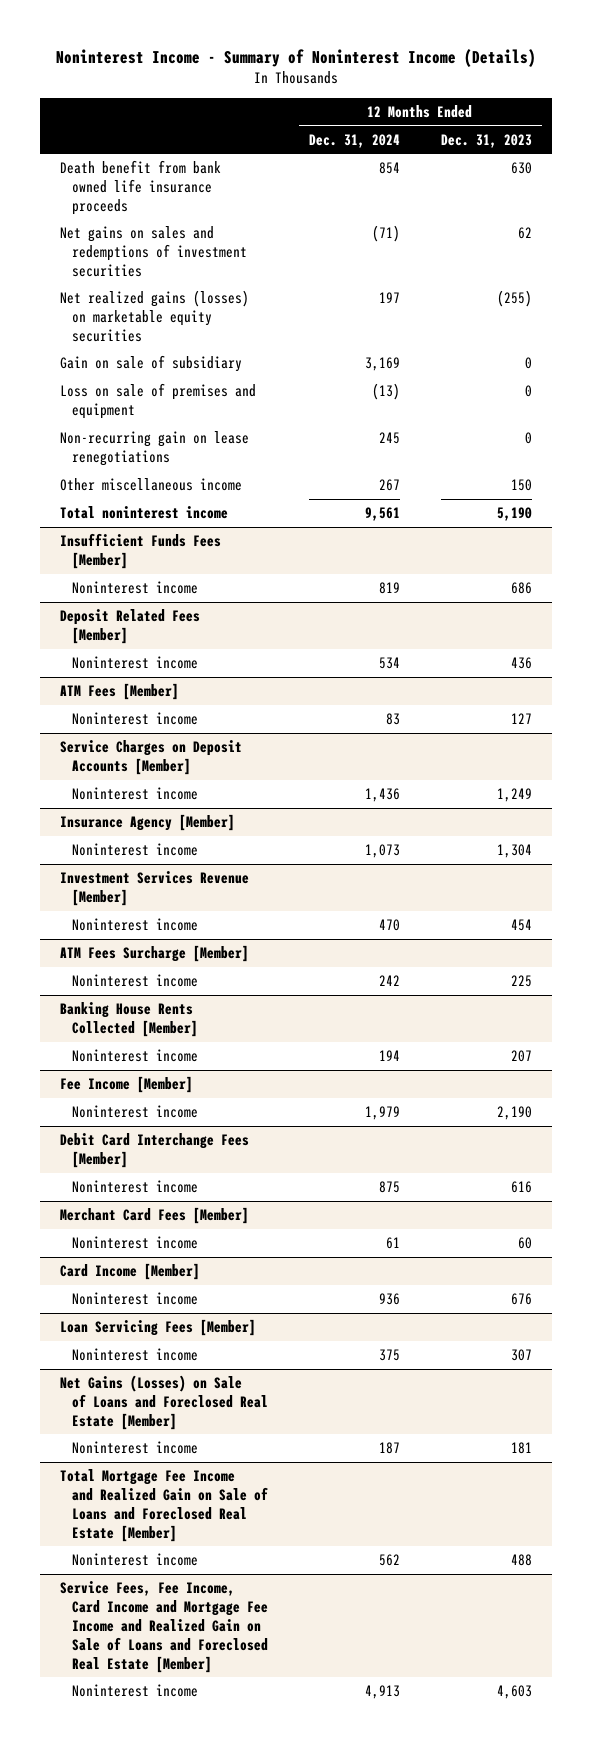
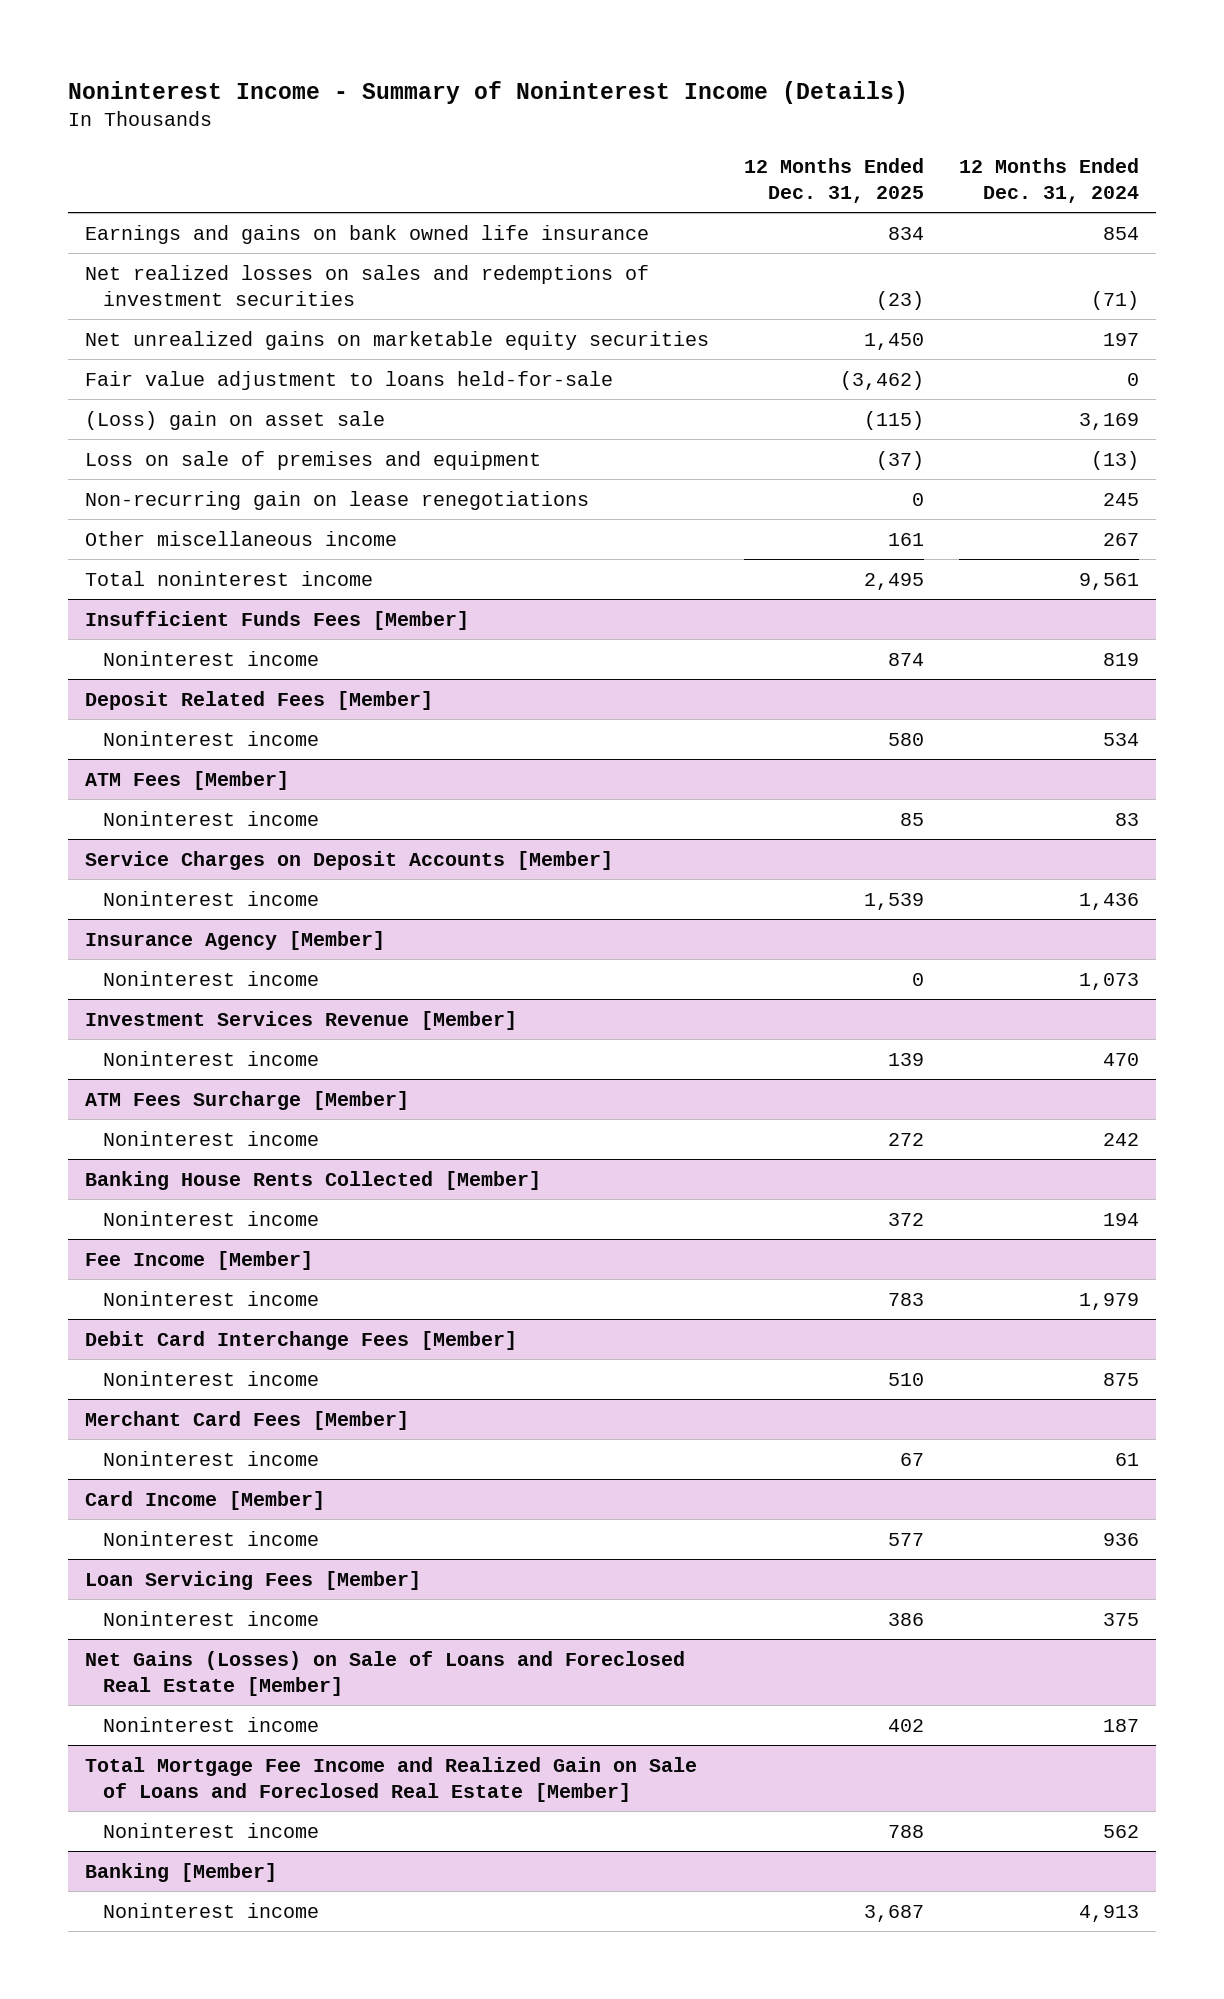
- | 12 Months Ended Dec. 31, 2024 | 12 Months Ended Dec. 31, 2023
+ | 12 Months Ended Dec. 31, 2025 | 12 Months Ended Dec. 31, 2024
- Death benefit from bank owned life insurance proceeds | 854 | 630
- Net gains on sales and redemptions of investment securities | (71) | 62
- Net realized gains (losses) on marketable equity securities | 197 | (255)
- Gain on sale of subsidiary | 3,169 | 0
+ Earnings and gains on bank owned life insurance | 834 | 854
+ Net realized losses on sales and redemptions of investment securities | (23) | (71)
+ Net unrealized gains on marketable equity securities | 1,450 | 197
+ Fair value adjustment to loans held-for-sale | (3,462) | 0
+ (Loss) gain on asset sale | (115) | 3,169
- Service Fees, Fee Income, Card Income and Mortgage Fee Income and Realized Gain on Sale of Loans and Foreclosed Real Estate [Member]
+ Banking [Member]

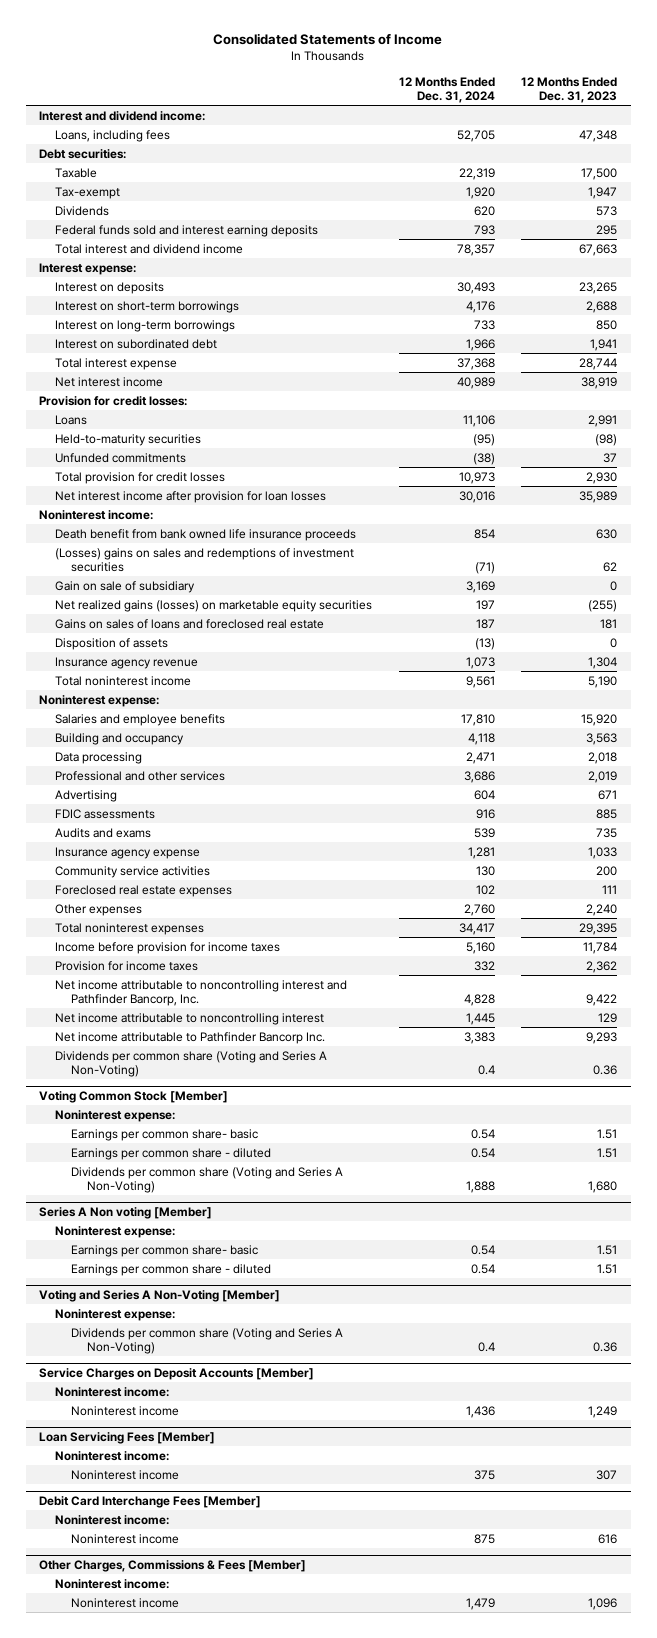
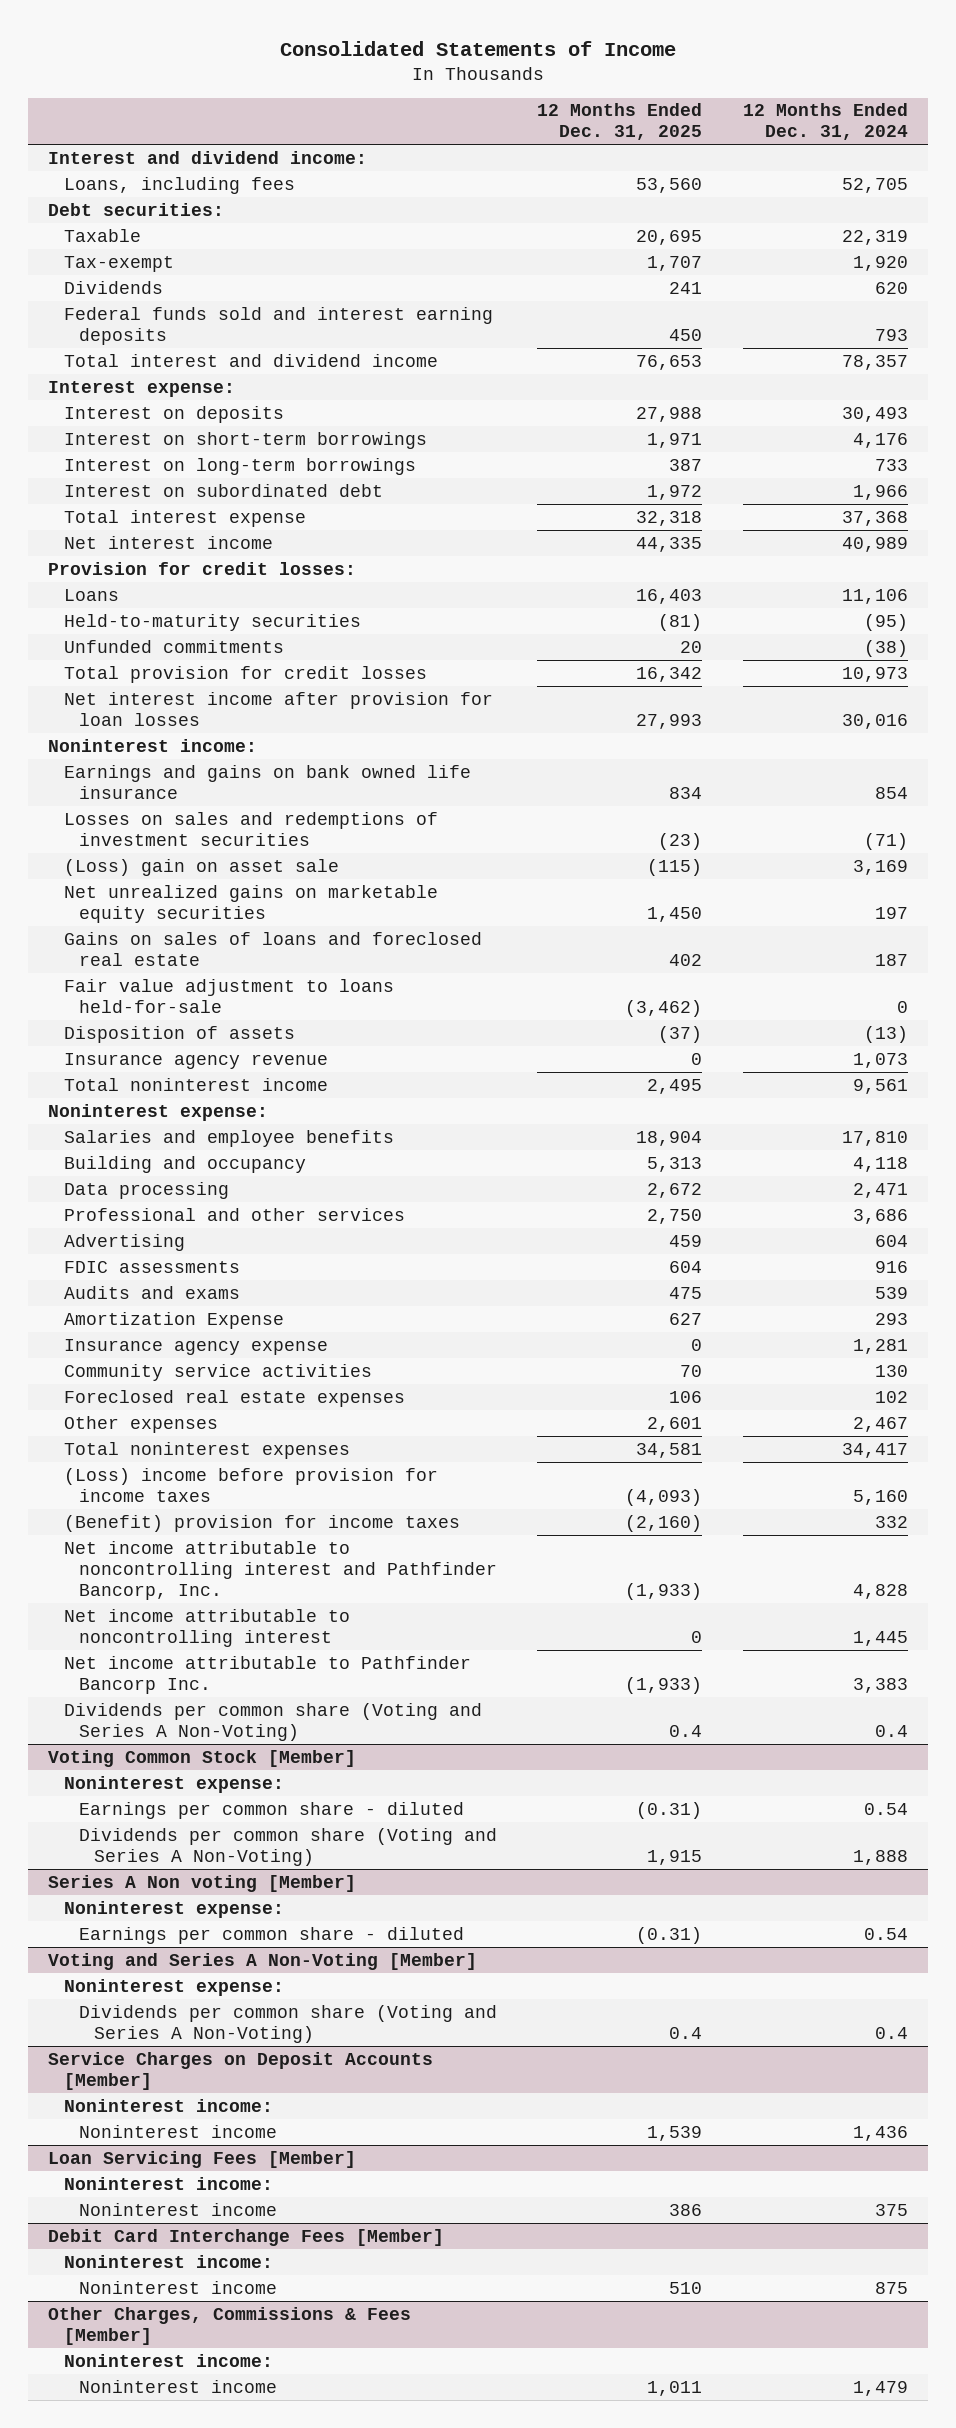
- | 12 Months Ended Dec. 31, 2024 | 12 Months Ended Dec. 31, 2023
+ | 12 Months Ended Dec. 31, 2025 | 12 Months Ended Dec. 31, 2024
- Death benefit from bank owned life insurance proceeds | 854 | 630
- (Losses) gains on sales and redemptions of investment securities | (71) | 62
- Gain on sale of subsidiary | 3,169 | 0
- Net realized gains (losses) on marketable equity securities | 197 | (255)
+ Earnings and gains on bank owned life insurance | 834 | 854
+ Losses on sales and redemptions of investment securities | (23) | (71)
+ (Loss) gain on asset sale | (115) | 3,169
+ Net unrealized gains on marketable equity securities | 1,450 | 197
+ Fair value adjustment to loans held-for-sale | (3,462) | 0
+ Amortization Expense | 627 | 293
- Other expenses | 2,760 | 2,240
+ Other expenses | 2,601 | 2,467
- Income before provision for income taxes | 5,160 | 11,784
- Provision for income taxes | 332 | 2,362
+ (Loss) income before provision for income taxes | (4,093) | 5,160
+ (Benefit) provision for income taxes | (2,160) | 332
@ Voting Common Stock [Member]
- Earnings per common share- basic | 0.54 | 1.51
@ Series A Non voting [Member]
- Earnings per common share- basic | 0.54 | 1.51

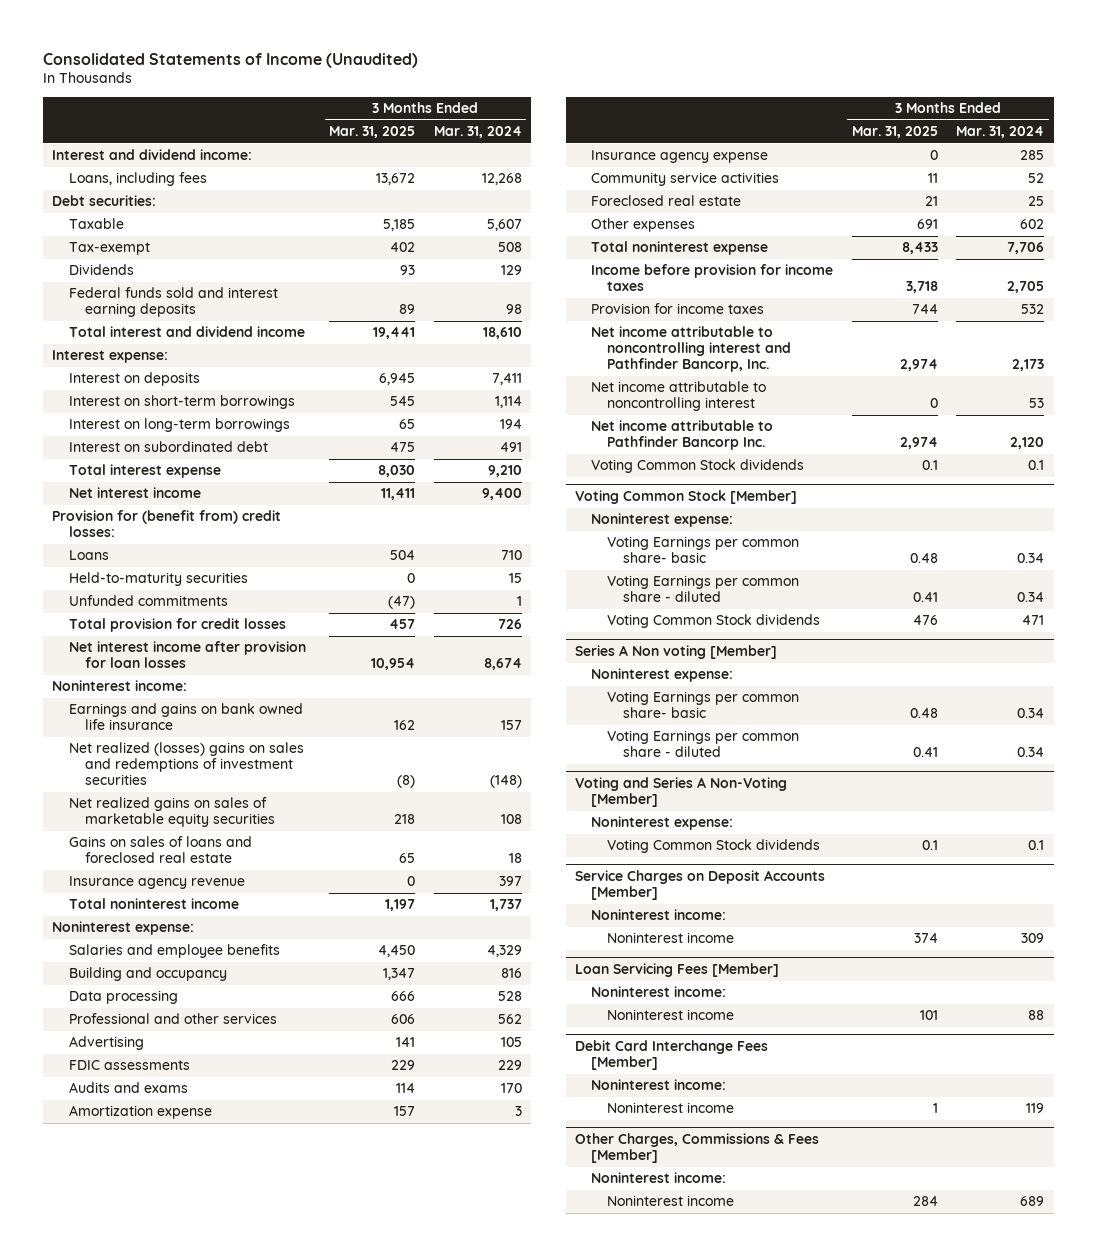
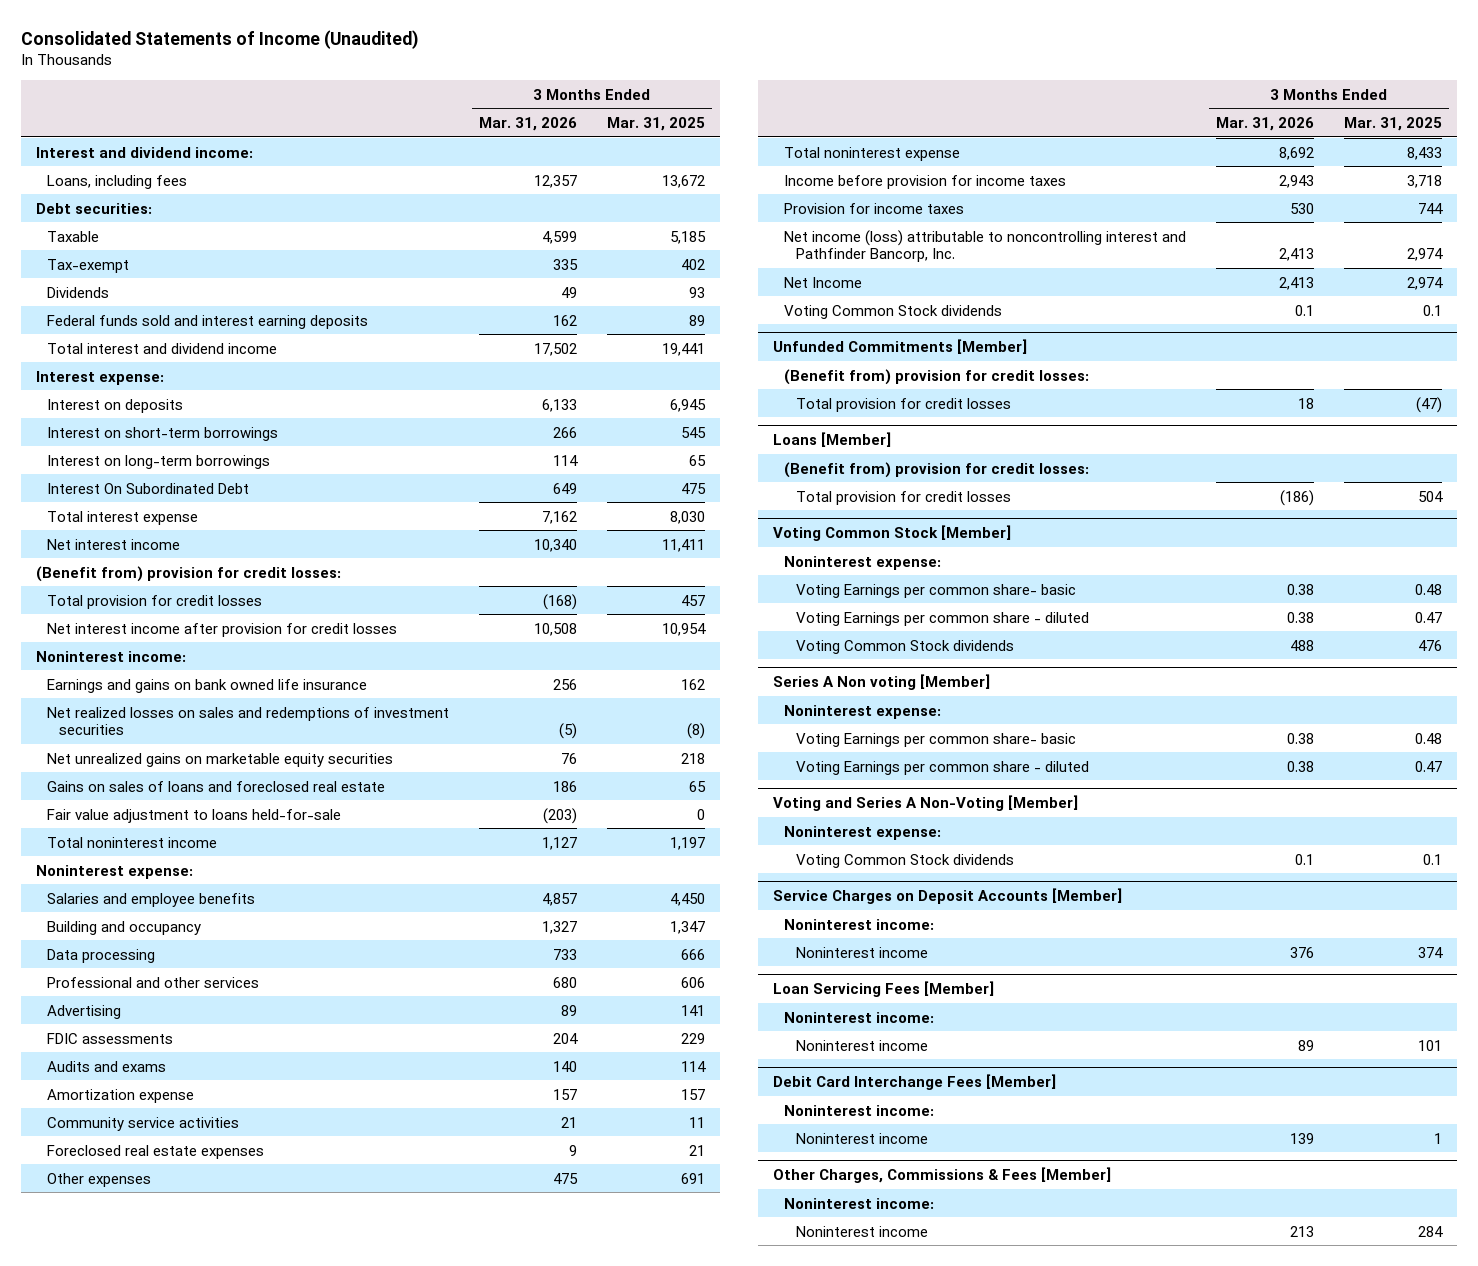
- | 3 Months Ended Mar. 31, 2025 | 3 Months Ended Mar. 31, 2024
+ | 3 Months Ended Mar. 31, 2026 | 3 Months Ended Mar. 31, 2025
- Interest on subordinated debt | 475 | 491
+ Interest On Subordinated Debt | 649 | 475
- Provision for (benefit from) credit losses:
- Loans | 504 | 710
- Held-to-maturity securities | 0 | 15
- Unfunded commitments | (47) | 1
+ (Benefit from) provision for credit losses:
- Net interest income after provision for loan losses | 10,954 | 8,674
+ Net interest income after provision for credit losses | 10,508 | 10,954
- Net realized (losses) gains on sales and redemptions of investment securities | (8) | (148)
- Net realized gains on sales of marketable equity securities | 218 | 108
+ Net realized losses on sales and redemptions of investment securities | (5) | (8)
+ Net unrealized gains on marketable equity securities | 76 | 218
- Insurance agency revenue | 0 | 397
+ Fair value adjustment to loans held-for-sale | (203) | 0
- Insurance agency expense | 0 | 285
- Foreclosed real estate | 21 | 25
+ Foreclosed real estate expenses | 9 | 21
- Net income attributable to noncontrolling interest and Pathfinder Bancorp, Inc. | 2,974 | 2,173
- Net income attributable to noncontrolling interest | 0 | 53
- Net income attributable to Pathfinder Bancorp Inc. | 2,974 | 2,120
+ Net income (loss) attributable to noncontrolling interest and Pathfinder Bancorp, Inc. | 2,413 | 2,974
+ Net Income | 2,413 | 2,974
+ Unfunded Commitments [Member]
+ (Benefit from) provision for credit losses:
+ Total provision for credit losses | 18 | (47)
+ Loans [Member]
+ (Benefit from) provision for credit losses:
+ Total provision for credit losses | (186) | 504
@ Voting Common Stock [Member]
- Voting Earnings per common share - diluted | 0.41 | 0.34
+ Voting Earnings per common share - diluted | 0.38 | 0.47
@ Series A Non voting [Member]
- Voting Earnings per common share - diluted | 0.41 | 0.34
+ Voting Earnings per common share - diluted | 0.38 | 0.47

